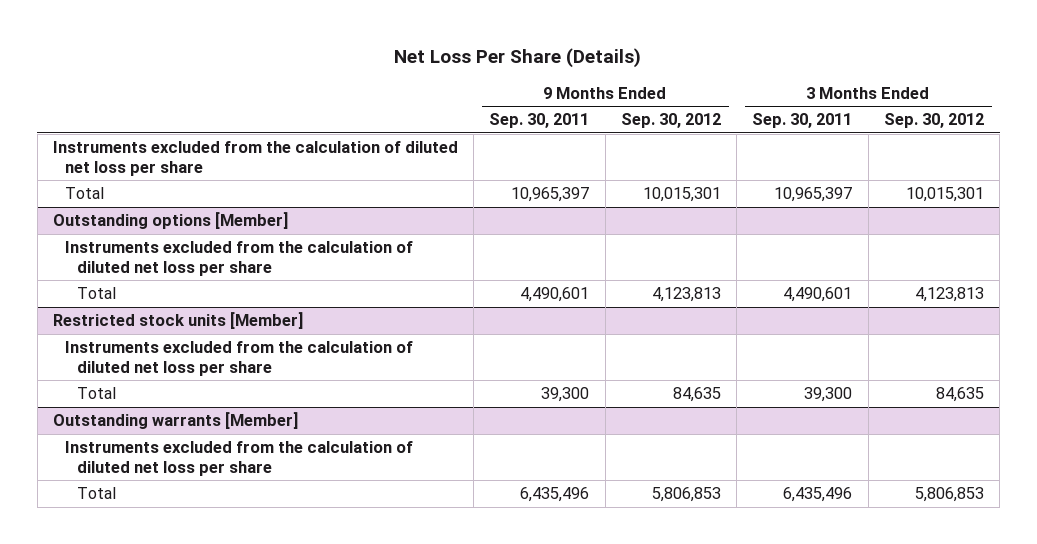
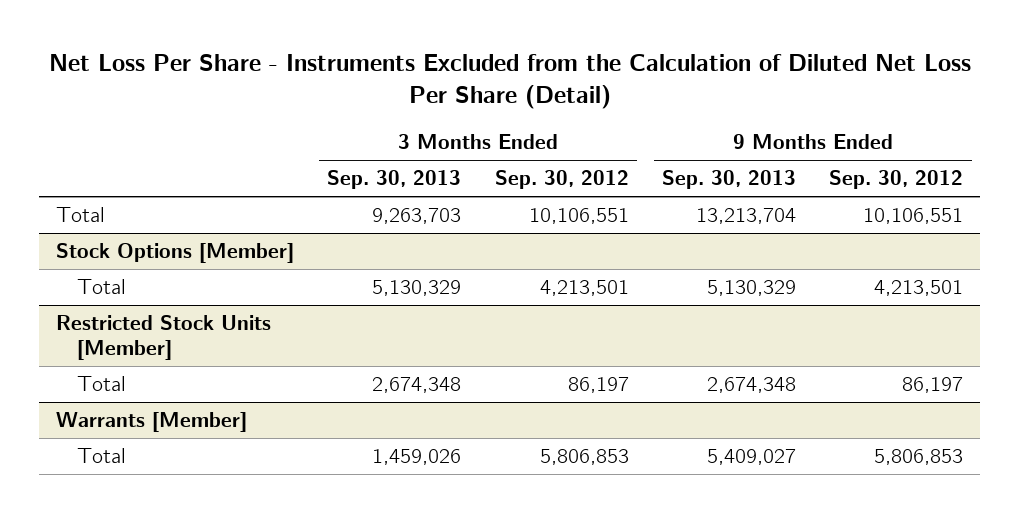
- Net Loss Per Share (Details)
+ Net Loss Per Share - Instruments Excluded from the Calculation of Diluted Net Loss Per Share (Detail)
- | 9 Months Ended Sep. 30, 2011 | 9 Months Ended Sep. 30, 2012 | 3 Months Ended Sep. 30, 2011 | 3 Months Ended Sep. 30, 2012
+ | 3 Months Ended Sep. 30, 2013 | 3 Months Ended Sep. 30, 2012 | 9 Months Ended Sep. 30, 2013 | 9 Months Ended Sep. 30, 2012
- Instruments excluded from the calculation of diluted net loss per share
- Total | 10,965,397 | 10,015,301 | 10,965,397 | 10,015,301
- Outstanding options [Member]
- Instruments excluded from the calculation of diluted net loss per share
- Total | 4,490,601 | 4,123,813 | 4,490,601 | 4,123,813
- Restricted stock units [Member]
- Instruments excluded from the calculation of diluted net loss per share
- Total | 39,300 | 84,635 | 39,300 | 84,635
- Outstanding warrants [Member]
- Instruments excluded from the calculation of diluted net loss per share
+ Total | 9,263,703 | 10,106,551 | 13,213,704 | 10,106,551
+ Stock Options [Member]
+ Total | 5,130,329 | 4,213,501 | 5,130,329 | 4,213,501
+ Restricted Stock Units [Member]
+ Total | 2,674,348 | 86,197 | 2,674,348 | 86,197
+ Warrants [Member]

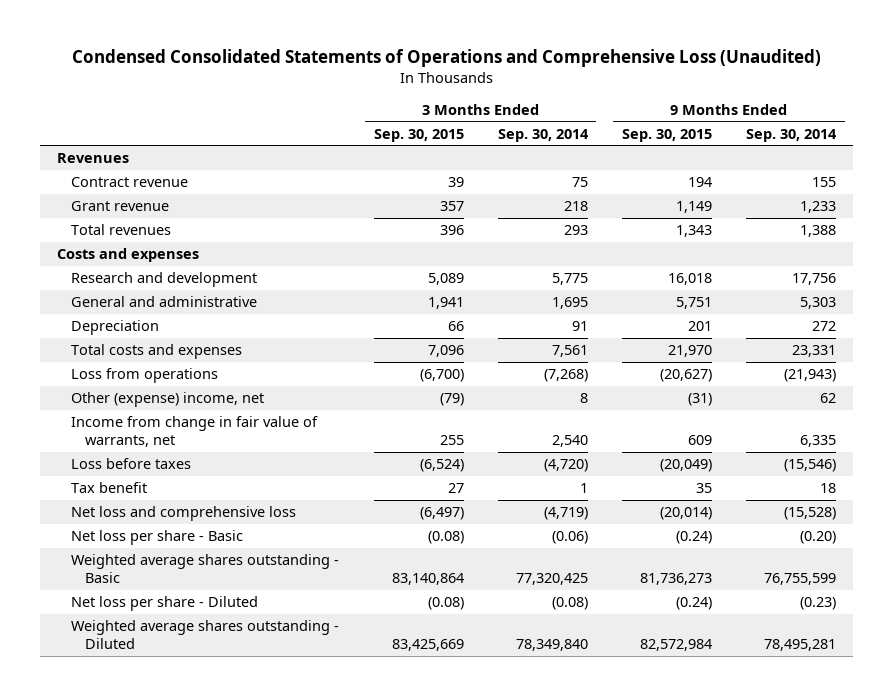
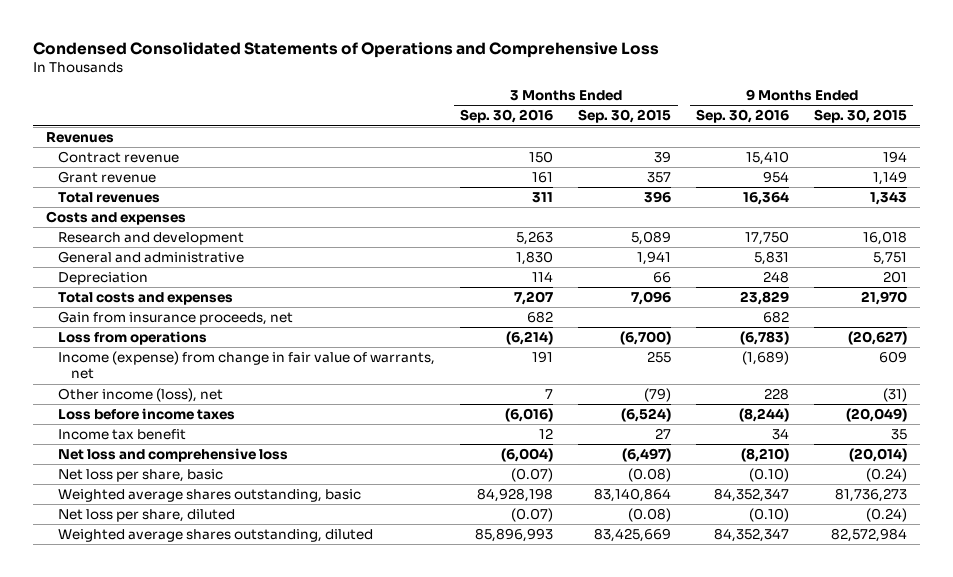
- Condensed Consolidated Statements of Operations and Comprehensive Loss (Unaudited)
+ Condensed Consolidated Statements of Operations and Comprehensive Loss
- | 3 Months Ended Sep. 30, 2015 | 3 Months Ended Sep. 30, 2014 | 9 Months Ended Sep. 30, 2015 | 9 Months Ended Sep. 30, 2014
+ | 3 Months Ended Sep. 30, 2016 | 3 Months Ended Sep. 30, 2015 | 9 Months Ended Sep. 30, 2016 | 9 Months Ended Sep. 30, 2015
+ Gain from insurance proceeds, net | 682 | | 682 |
- Other (expense) income, net | (79) | 8 | (31) | 62
- Income from change in fair value of warrants, net | 255 | 2,540 | 609 | 6,335
- Loss before taxes | (6,524) | (4,720) | (20,049) | (15,546)
- Tax benefit | 27 | 1 | 35 | 18
+ Income (expense) from change in fair value of warrants, net | 191 | 255 | (1,689) | 609
+ Other income (loss), net | 7 | (79) | 228 | (31)
+ Loss before income taxes | (6,016) | (6,524) | (8,244) | (20,049)
+ Income tax benefit | 12 | 27 | 34 | 35
- Net loss per share - Basic | (0.08) | (0.06) | (0.24) | (0.20)
- Weighted average shares outstanding - Basic | 83,140,864 | 77,320,425 | 81,736,273 | 76,755,599
- Net loss per share - Diluted | (0.08) | (0.08) | (0.24) | (0.23)
- Weighted average shares outstanding - Diluted | 83,425,669 | 78,349,840 | 82,572,984 | 78,495,281
+ Net loss per share, basic | (0.07) | (0.08) | (0.10) | (0.24)
+ Weighted average shares outstanding, basic | 84,928,198 | 83,140,864 | 84,352,347 | 81,736,273
+ Net loss per share, diluted | (0.07) | (0.08) | (0.10) | (0.24)
+ Weighted average shares outstanding, diluted | 85,896,993 | 83,425,669 | 84,352,347 | 82,572,984

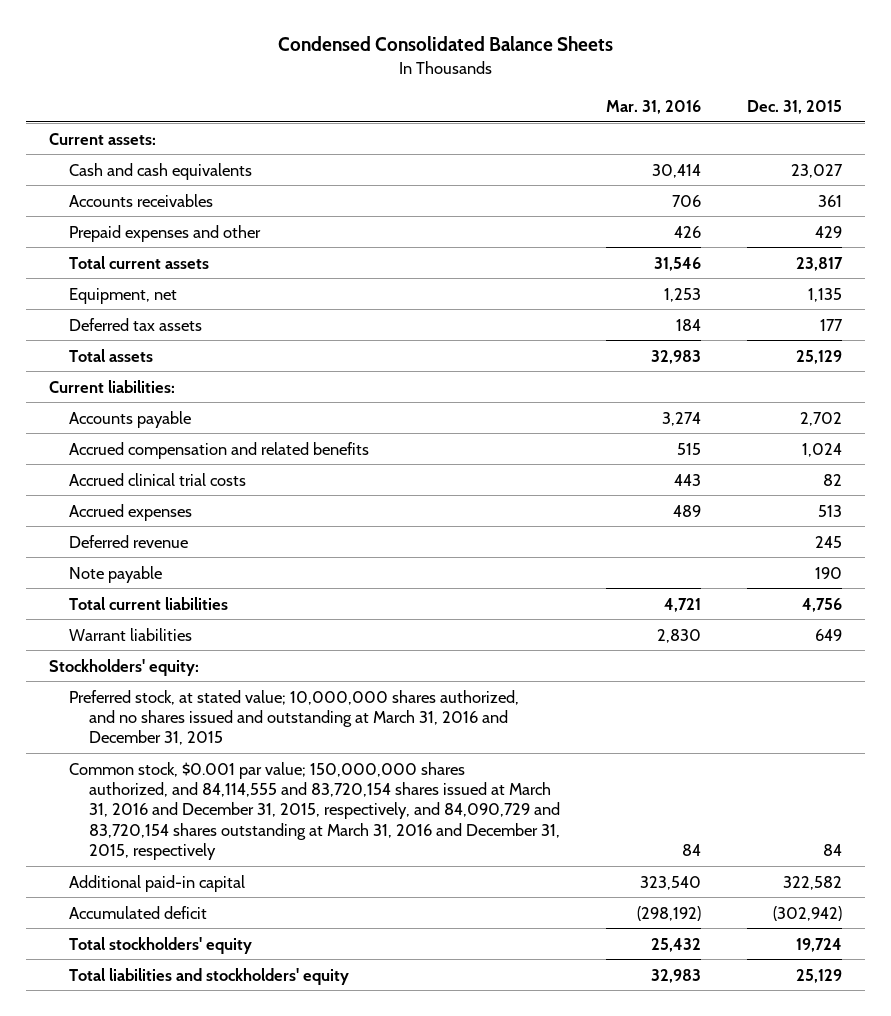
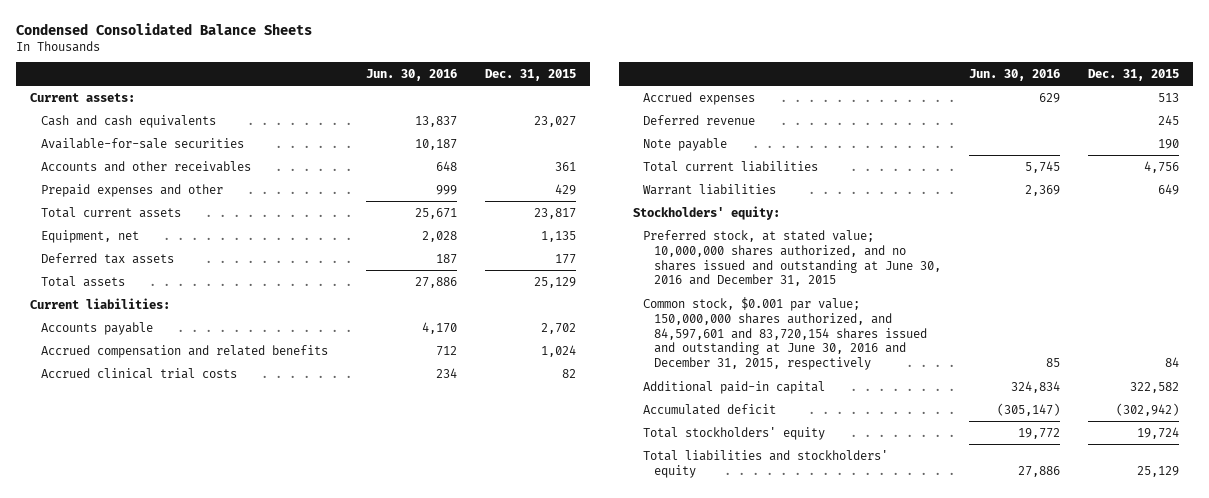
- | Mar. 31, 2016 | Dec. 31, 2015
+ | Jun. 30, 2016 | Dec. 31, 2015
- Accounts receivables | 706 | 361
+ Available-for-sale securities | 10,187 |
+ Accounts and other receivables | 648 | 361
- Preferred stock, at stated value; 10,000,000 shares authorized, and no shares issued and outstanding at March 31, 2016 and December 31, 2015
- Common stock, $0.001 par value; 150,000,000 shares authorized, and 84,114,555 and 83,720,154 shares issued at March 31, 2016 and December 31, 2015, respectively, and 84,090,729 and 83,720,154 shares outstanding at March 31, 2016 and December 31, 2015, respectively | 84 | 84
+ Preferred stock, at stated value; 10,000,000 shares authorized, and no shares issued and outstanding at June 30, 2016 and December 31, 2015
+ Common stock, $0.001 par value; 150,000,000 shares authorized, and 84,597,601 and 83,720,154 shares issued and outstanding at June 30, 2016 and December 31, 2015, respectively | 85 | 84

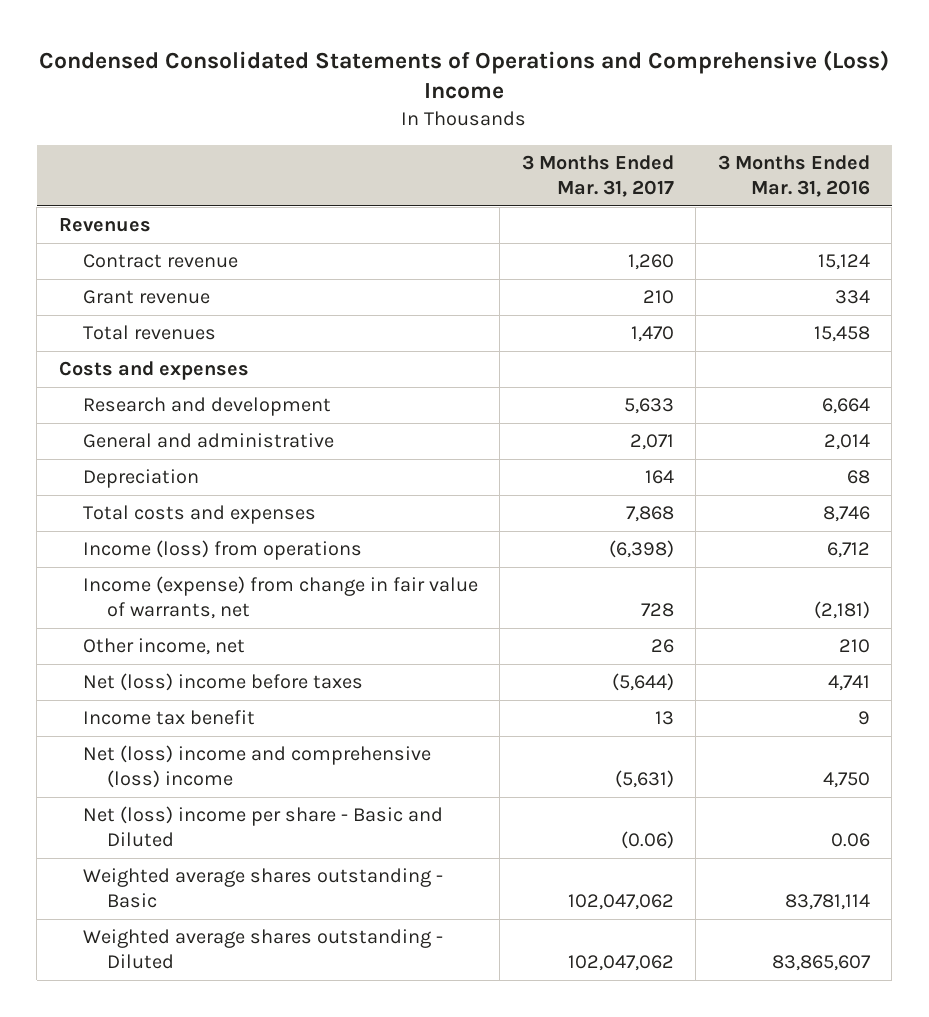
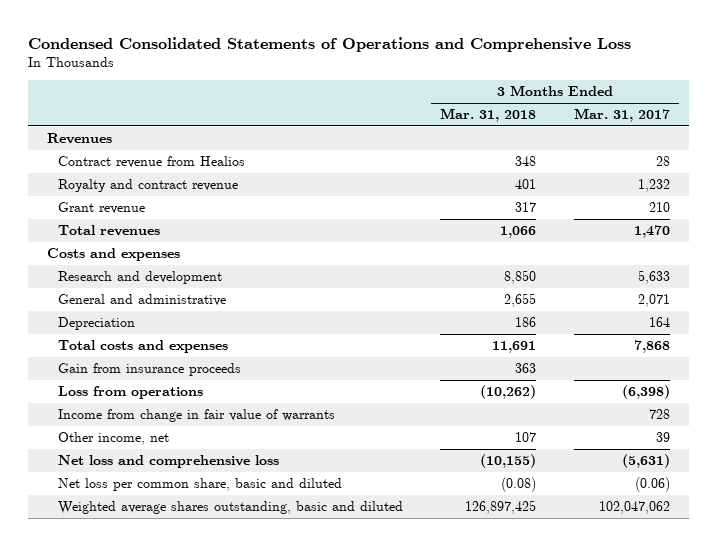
- Condensed Consolidated Statements of Operations and Comprehensive (Loss) Income
+ Condensed Consolidated Statements of Operations and Comprehensive Loss
- | 3 Months Ended Mar. 31, 2017 | 3 Months Ended Mar. 31, 2016
+ | 3 Months Ended Mar. 31, 2018 | 3 Months Ended Mar. 31, 2017
- Contract revenue | 1,260 | 15,124
+ Contract revenue from Healios | 348 | 28
+ Royalty and contract revenue | 401 | 1,232
- Income (loss) from operations | (6,398) | 6,712
- Income (expense) from change in fair value of warrants, net | 728 | (2,181)
- Other income, net | 26 | 210
- Net (loss) income before taxes | (5,644) | 4,741
- Income tax benefit | 13 | 9
- Net (loss) income and comprehensive (loss) income | (5,631) | 4,750
- Net (loss) income per share - Basic and Diluted | (0.06) | 0.06
- Weighted average shares outstanding - Basic | 102,047,062 | 83,781,114
- Weighted average shares outstanding - Diluted | 102,047,062 | 83,865,607
+ Gain from insurance proceeds | 363 |
+ Loss from operations | (10,262) | (6,398)
+ Income from change in fair value of warrants | | 728
+ Other income, net | 107 | 39
+ Net loss and comprehensive loss | (10,155) | (5,631)
+ Net loss per common share, basic and diluted | (0.08) | (0.06)
+ Weighted average shares outstanding, basic and diluted | 126,897,425 | 102,047,062

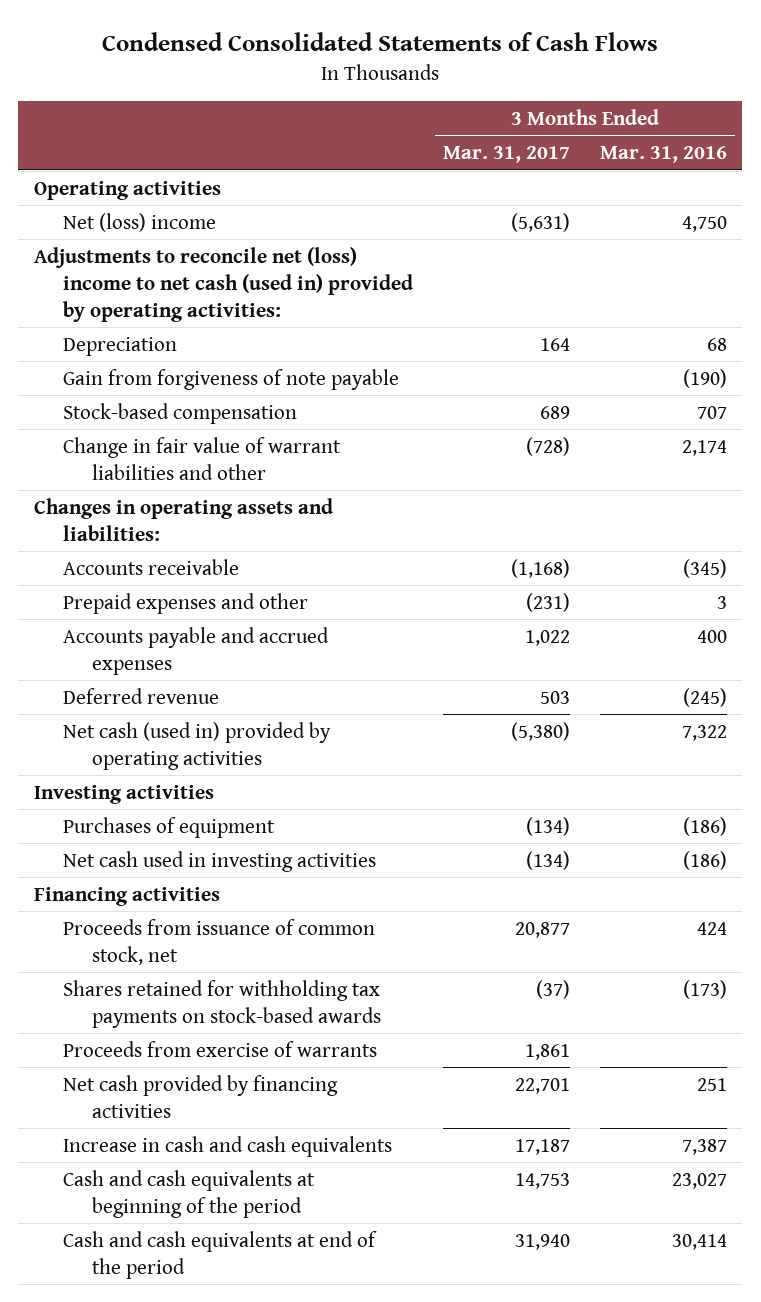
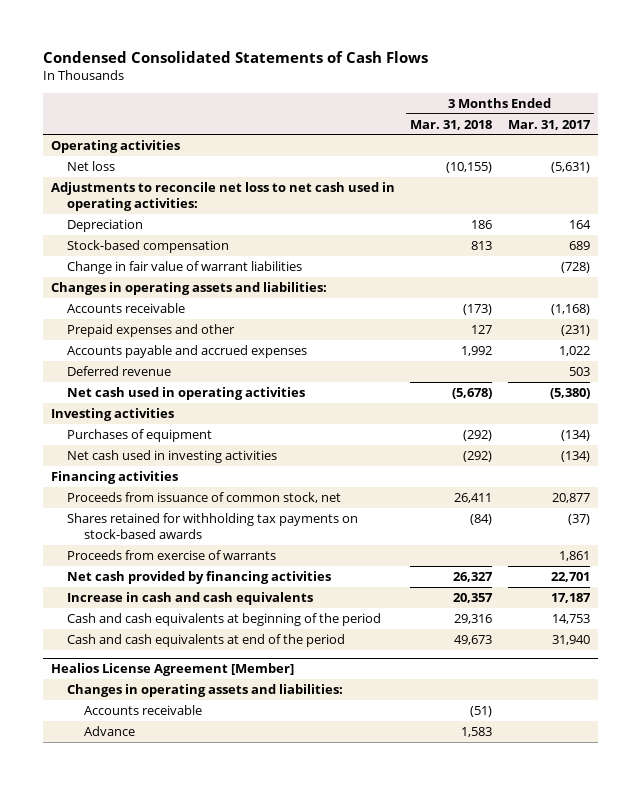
- | 3 Months Ended Mar. 31, 2017 | 3 Months Ended Mar. 31, 2016
+ | 3 Months Ended Mar. 31, 2018 | 3 Months Ended Mar. 31, 2017
- Net (loss) income | (5,631) | 4,750
- Adjustments to reconcile net (loss) income to net cash (used in) provided by operating activities:
+ Net loss | (10,155) | (5,631)
+ Adjustments to reconcile net loss to net cash used in operating activities:
- Gain from forgiveness of note payable | | (190)
- Change in fair value of warrant liabilities and other | (728) | 2,174
+ Change in fair value of warrant liabilities | | (728)
- Net cash (used in) provided by operating activities | (5,380) | 7,322
+ Net cash used in operating activities | (5,678) | (5,380)
+ Healios License Agreement [Member]
+ Changes in operating assets and liabilities:
+ Accounts receivable | (51) |
+ Advance | 1,583 |

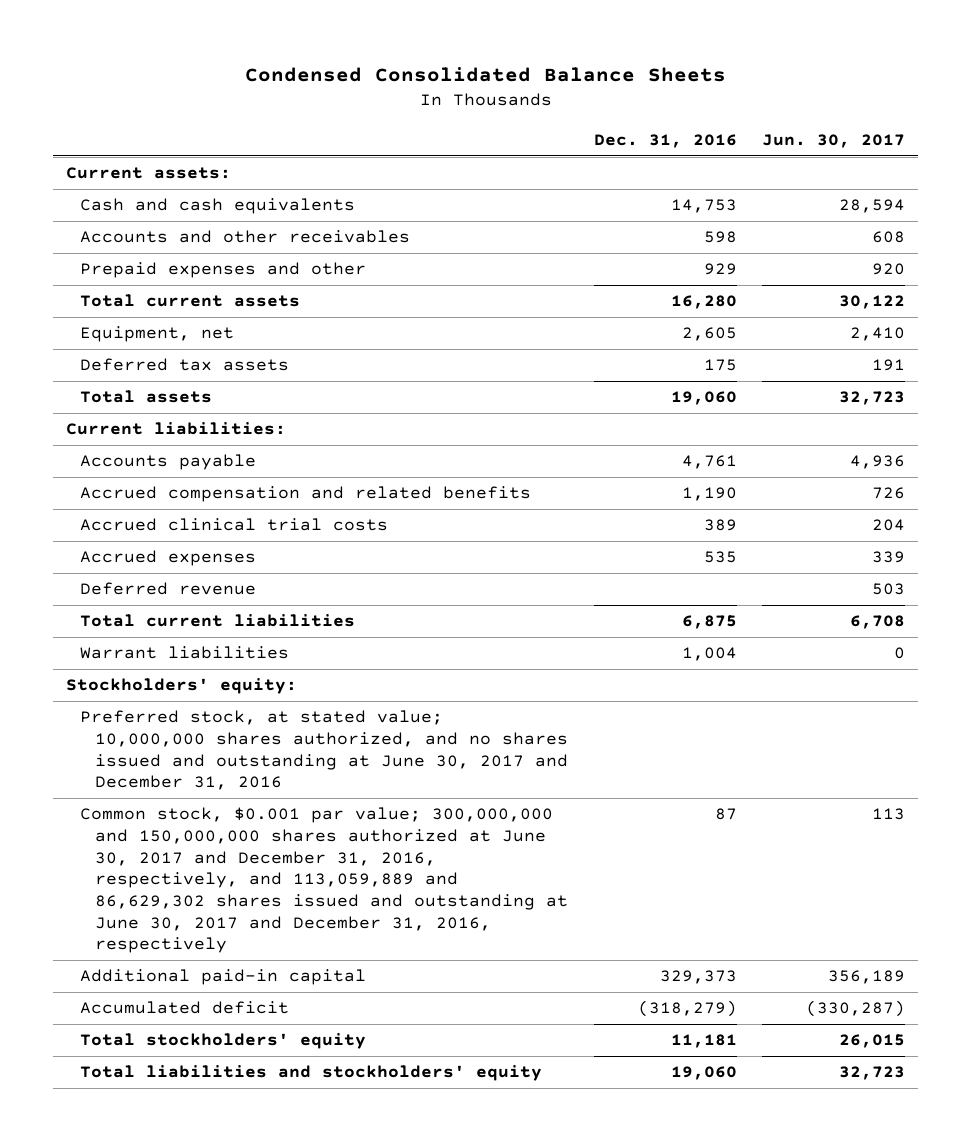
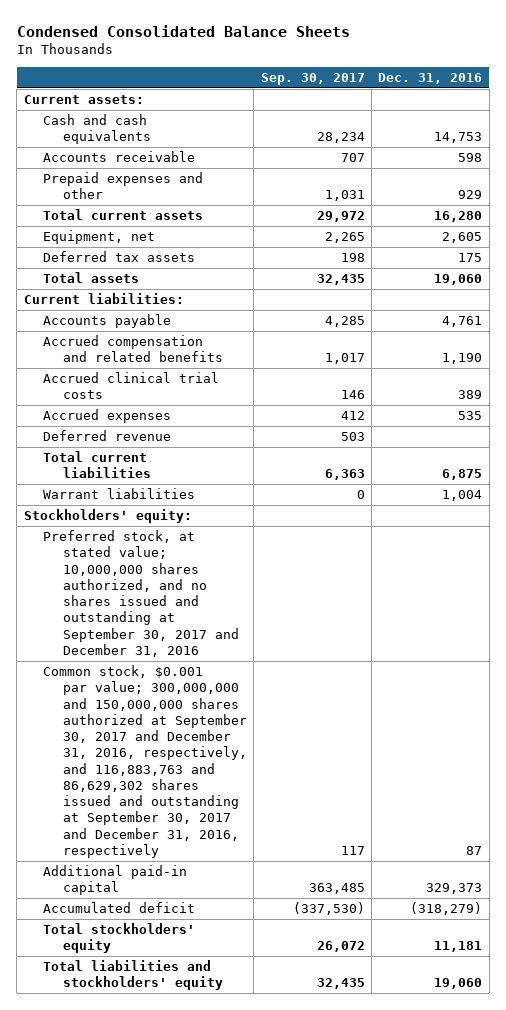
- | Dec. 31, 2016 | Jun. 30, 2017
+ | Sep. 30, 2017 | Dec. 31, 2016
- Accounts and other receivables | 598 | 608
+ Accounts receivable | 707 | 598
- Preferred stock, at stated value; 10,000,000 shares authorized, and no shares issued and outstanding at June 30, 2017 and December 31, 2016
- Common stock, $0.001 par value; 300,000,000 and 150,000,000 shares authorized at June 30, 2017 and December 31, 2016, respectively, and 113,059,889 and 86,629,302 shares issued and outstanding at June 30, 2017 and December 31, 2016, respectively | 87 | 113
+ Preferred stock, at stated value; 10,000,000 shares authorized, and no shares issued and outstanding at September 30, 2017 and December 31, 2016
+ Common stock, $0.001 par value; 300,000,000 and 150,000,000 shares authorized at September 30, 2017 and December 31, 2016, respectively, and 116,883,763 and 86,629,302 shares issued and outstanding at September 30, 2017 and December 31, 2016, respectively | 117 | 87

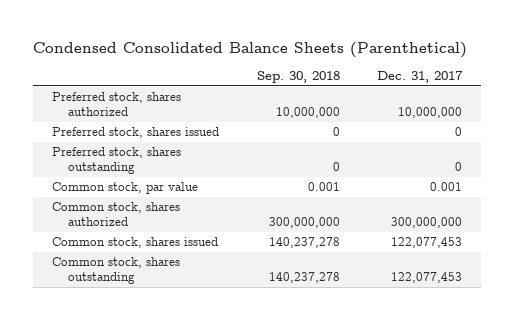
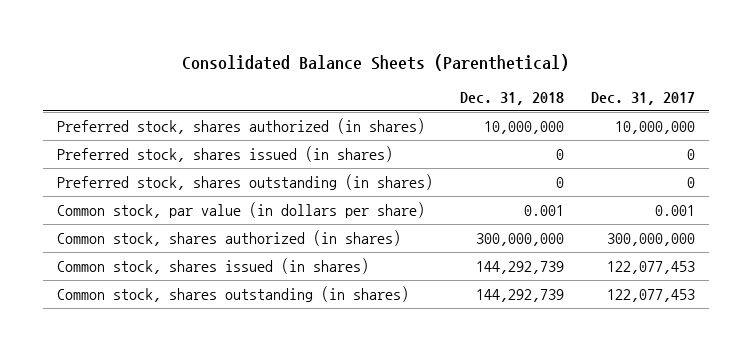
- Condensed Consolidated Balance Sheets (Parenthetical)
+ Consolidated Balance Sheets (Parenthetical)
- | Sep. 30, 2018 | Dec. 31, 2017
+ | Dec. 31, 2018 | Dec. 31, 2017
- Preferred stock, shares authorized | 10,000,000 | 10,000,000
- Preferred stock, shares issued | 0 | 0
- Preferred stock, shares outstanding | 0 | 0
- Common stock, par value | 0.001 | 0.001
- Common stock, shares authorized | 300,000,000 | 300,000,000
- Common stock, shares issued | 140,237,278 | 122,077,453
- Common stock, shares outstanding | 140,237,278 | 122,077,453
+ Preferred stock, shares authorized (in shares) | 10,000,000 | 10,000,000
+ Preferred stock, shares issued (in shares) | 0 | 0
+ Preferred stock, shares outstanding (in shares) | 0 | 0
+ Common stock, par value (in dollars per share) | 0.001 | 0.001
+ Common stock, shares authorized (in shares) | 300,000,000 | 300,000,000
+ Common stock, shares issued (in shares) | 144,292,739 | 122,077,453
+ Common stock, shares outstanding (in shares) | 144,292,739 | 122,077,453

